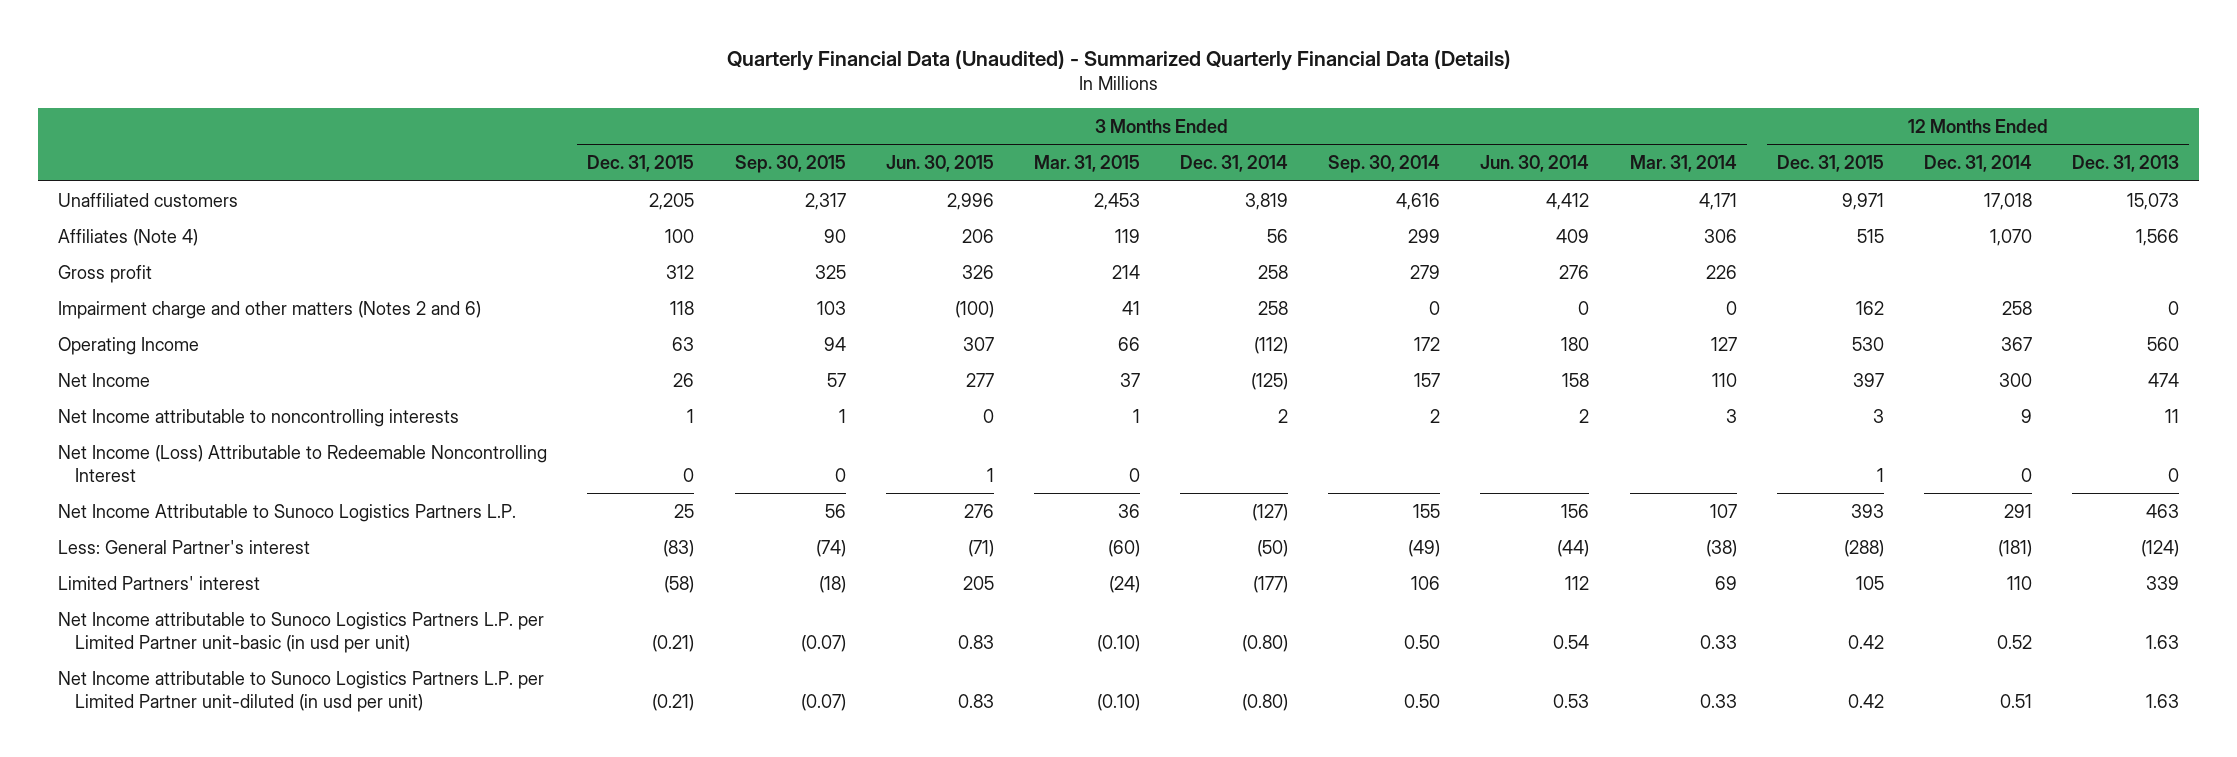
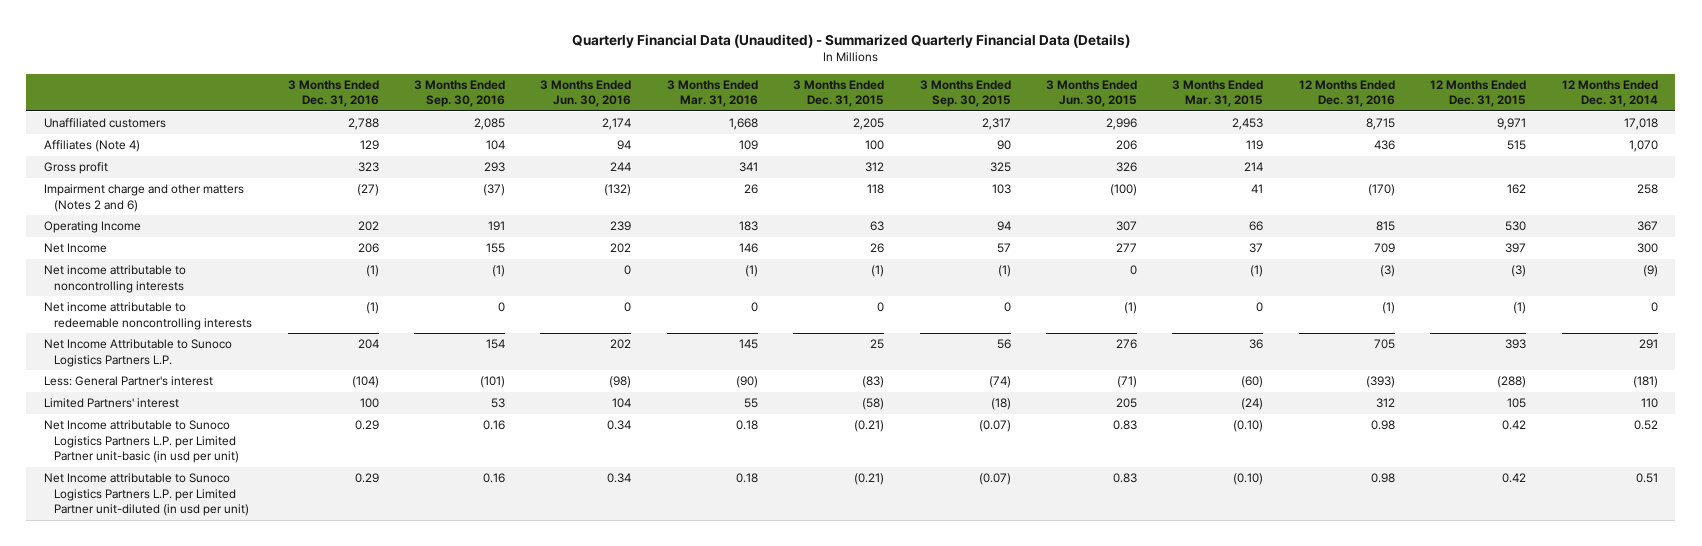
- | 3 Months Ended Dec. 31, 2015 | 3 Months Ended Sep. 30, 2015 | 3 Months Ended Jun. 30, 2015 | 3 Months Ended Mar. 31, 2015 | 3 Months Ended Dec. 31, 2014 | 3 Months Ended Sep. 30, 2014 | 3 Months Ended Jun. 30, 2014 | 3 Months Ended Mar. 31, 2014 | 12 Months Ended Dec. 31, 2015 | 12 Months Ended Dec. 31, 2014 | 12 Months Ended Dec. 31, 2013
+ | 3 Months Ended Dec. 31, 2016 | 3 Months Ended Sep. 30, 2016 | 3 Months Ended Jun. 30, 2016 | 3 Months Ended Mar. 31, 2016 | 3 Months Ended Dec. 31, 2015 | 3 Months Ended Sep. 30, 2015 | 3 Months Ended Jun. 30, 2015 | 3 Months Ended Mar. 31, 2015 | 12 Months Ended Dec. 31, 2016 | 12 Months Ended Dec. 31, 2015 | 12 Months Ended Dec. 31, 2014
- Net Income attributable to noncontrolling interests | 1 | 1 | 0 | 1 | 2 | 2 | 2 | 3 | 3 | 9 | 11
- Net Income (Loss) Attributable to Redeemable Noncontrolling Interest | 0 | 0 | 1 | 0 | | | | | 1 | 0 | 0
+ Net income attributable to noncontrolling interests | (1) | (1) | 0 | (1) | (1) | (1) | 0 | (1) | (3) | (3) | (9)
+ Net income attributable to redeemable noncontrolling interests | (1) | 0 | 0 | 0 | 0 | 0 | (1) | 0 | (1) | (1) | 0

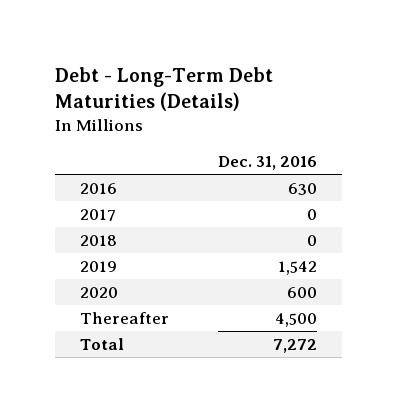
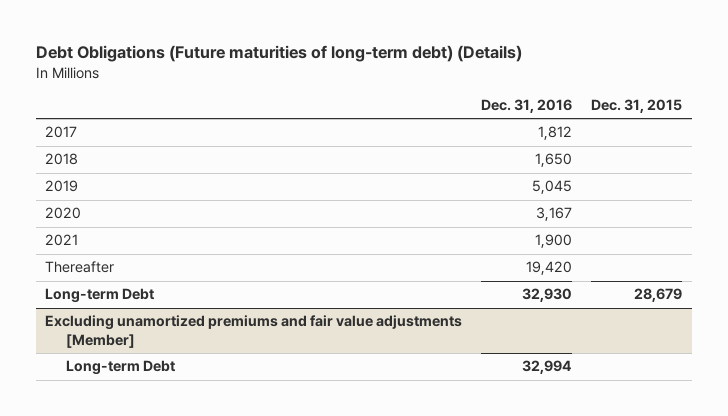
- Debt - Long-Term Debt Maturities (Details)
+ Debt Obligations (Future maturities of long-term debt) (Details)
- | Dec. 31, 2016
+ | Dec. 31, 2016 | Dec. 31, 2015
- 2016 | 630
- 2017 | 0
- 2018 | 0
- 2019 | 1,542
- 2020 | 600
- Thereafter | 4,500
- Total | 7,272
+ 2017 | 1,812 |
+ 2018 | 1,650 |
+ 2019 | 5,045 |
+ 2020 | 3,167 |
+ 2021 | 1,900 |
+ Thereafter | 19,420 |
+ Long-term Debt | 32,930 | 28,679
+ Excluding unamortized premiums and fair value adjustments [Member]
+ Long-term Debt | 32,994 |

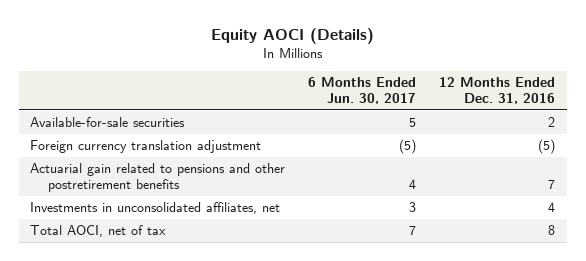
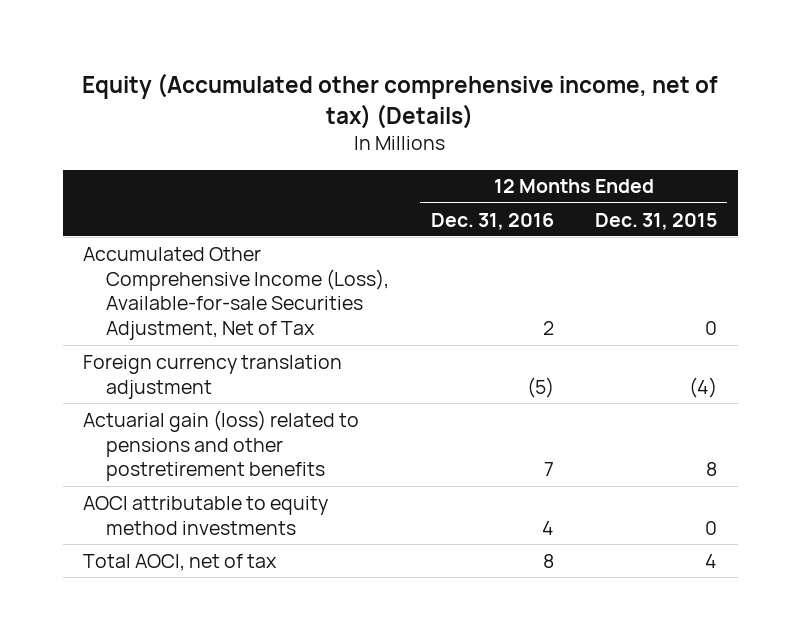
- Equity AOCI (Details)
+ Equity (Accumulated other comprehensive income, net of tax) (Details)
- | 6 Months Ended Jun. 30, 2017 | 12 Months Ended Dec. 31, 2016
+ | 12 Months Ended Dec. 31, 2016 | 12 Months Ended Dec. 31, 2015
- Available-for-sale securities | 5 | 2
+ Accumulated Other Comprehensive Income (Loss), Available-for-sale Securities Adjustment, Net of Tax | 2 | 0
- Actuarial gain related to pensions and other postretirement benefits | 4 | 7
- Investments in unconsolidated affiliates, net | 3 | 4
+ Actuarial gain (loss) related to pensions and other postretirement benefits | 7 | 8
+ AOCI attributable to equity method investments | 4 | 0

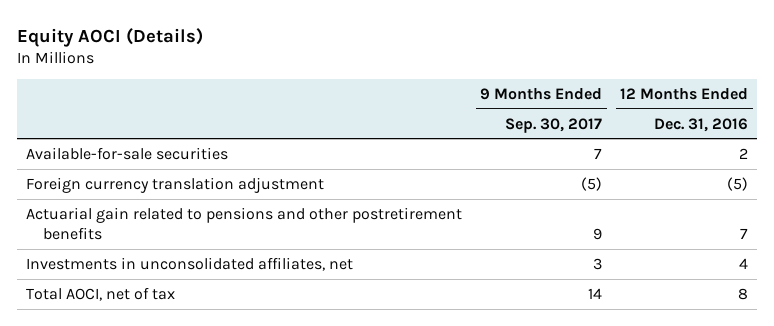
- Equity (Accumulated other comprehensive income, net of tax) (Details)
+ Equity AOCI (Details)
- | 12 Months Ended Dec. 31, 2016 | 12 Months Ended Dec. 31, 2015
+ | 9 Months Ended Sep. 30, 2017 | 12 Months Ended Dec. 31, 2016
- Accumulated Other Comprehensive Income (Loss), Available-for-sale Securities Adjustment, Net of Tax | 2 | 0
+ Available-for-sale securities | 7 | 2
- Actuarial gain (loss) related to pensions and other postretirement benefits | 7 | 8
- AOCI attributable to equity method investments | 4 | 0
+ Actuarial gain related to pensions and other postretirement benefits | 9 | 7
+ Investments in unconsolidated affiliates, net | 3 | 4

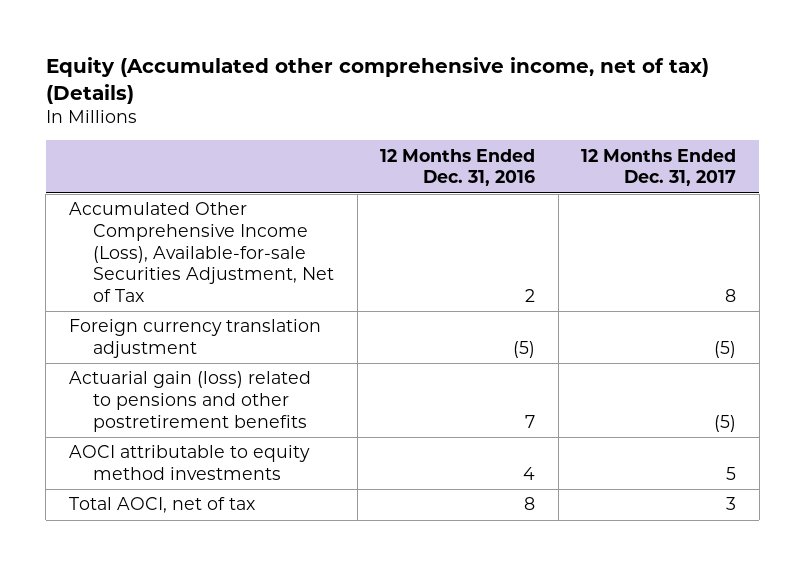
- Equity AOCI (Details)
+ Equity (Accumulated other comprehensive income, net of tax) (Details)
- | 9 Months Ended Sep. 30, 2017 | 12 Months Ended Dec. 31, 2016
+ | 12 Months Ended Dec. 31, 2016 | 12 Months Ended Dec. 31, 2017
- Available-for-sale securities | 7 | 2
+ Accumulated Other Comprehensive Income (Loss), Available-for-sale Securities Adjustment, Net of Tax | 2 | 8
- Actuarial gain related to pensions and other postretirement benefits | 9 | 7
- Investments in unconsolidated affiliates, net | 3 | 4
+ Actuarial gain (loss) related to pensions and other postretirement benefits | 7 | (5)
+ AOCI attributable to equity method investments | 4 | 5

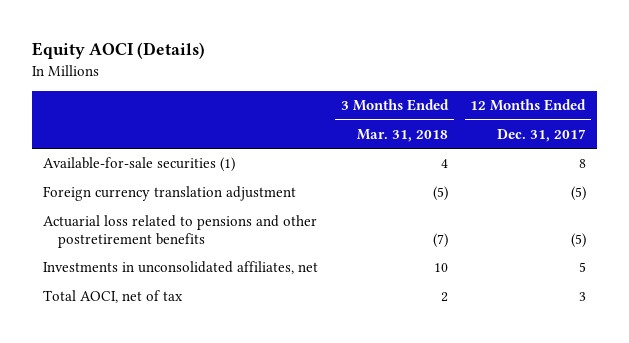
- Equity (Accumulated other comprehensive income, net of tax) (Details)
+ Equity AOCI (Details)
- | 12 Months Ended Dec. 31, 2016 | 12 Months Ended Dec. 31, 2017
+ | 3 Months Ended Mar. 31, 2018 | 12 Months Ended Dec. 31, 2017
- Accumulated Other Comprehensive Income (Loss), Available-for-sale Securities Adjustment, Net of Tax | 2 | 8
+ Available-for-sale securities (1) | 4 | 8
- Actuarial gain (loss) related to pensions and other postretirement benefits | 7 | (5)
- AOCI attributable to equity method investments | 4 | 5
+ Actuarial loss related to pensions and other postretirement benefits | (7) | (5)
+ Investments in unconsolidated affiliates, net | 10 | 5

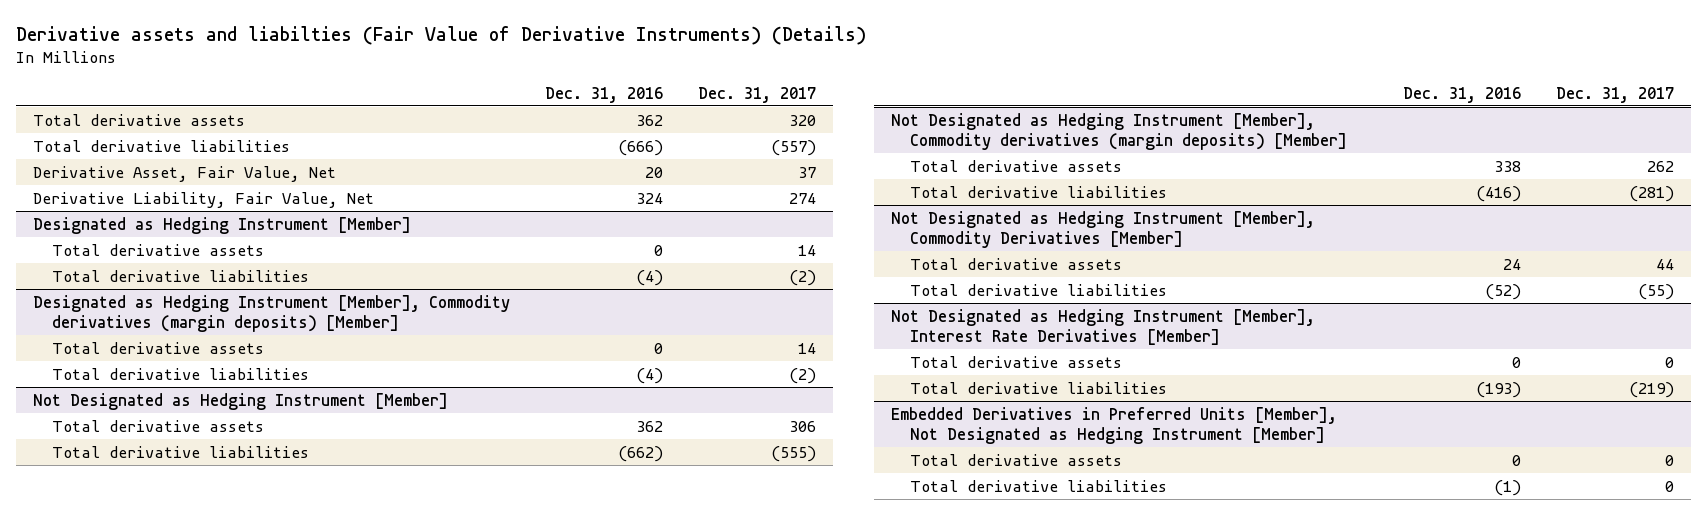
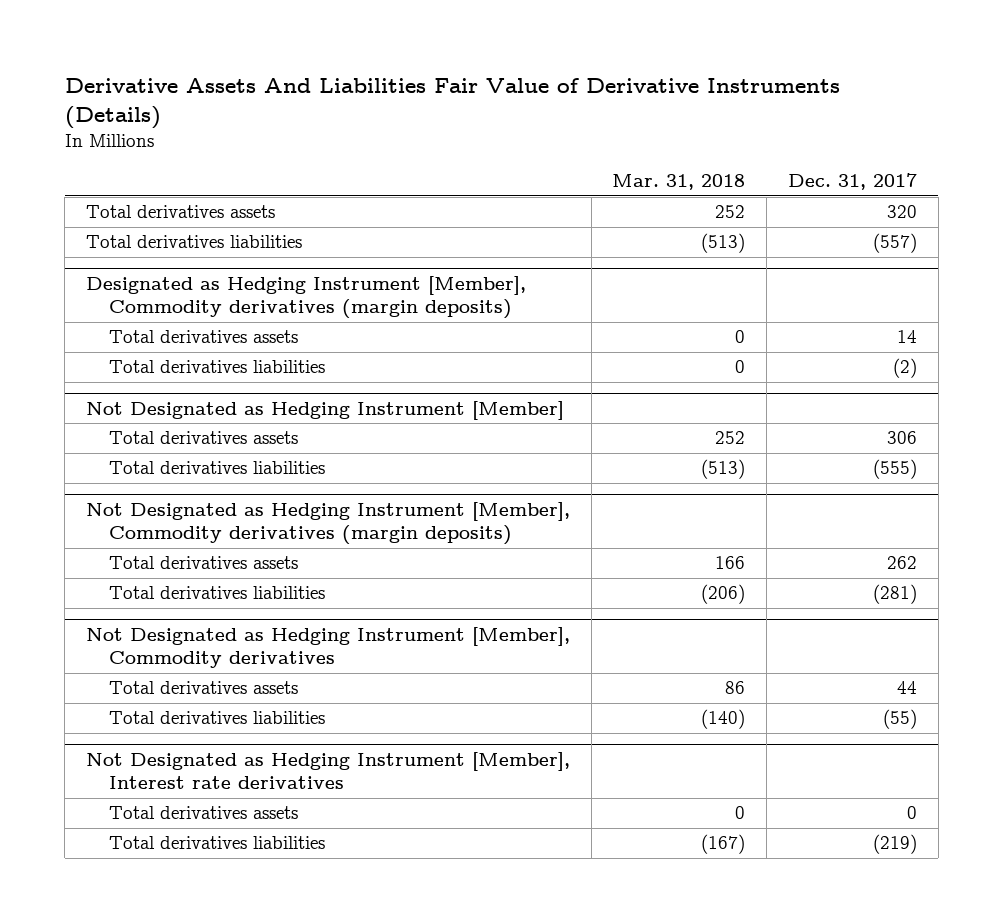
- Derivative assets and liabilties (Fair Value of Derivative Instruments) (Details)
+ Derivative Assets And Liabilities Fair Value of Derivative Instruments (Details)
- | Dec. 31, 2016 | Dec. 31, 2017
+ | Mar. 31, 2018 | Dec. 31, 2017
- Total derivative assets | 362 | 320
- Total derivative liabilities | (666) | (557)
- Derivative Asset, Fair Value, Net | 20 | 37
- Derivative Liability, Fair Value, Net | 324 | 274
- Designated as Hedging Instrument [Member]
- Total derivative assets | 0 | 14
- Total derivative liabilities | (4) | (2)
- Designated as Hedging Instrument [Member], Commodity derivatives (margin deposits) [Member]
- Total derivative assets | 0 | 14
- Total derivative liabilities | (4) | (2)
+ Total derivatives assets | 252 | 320
+ Total derivatives liabilities | (513) | (557)
+ Designated as Hedging Instrument [Member], Commodity derivatives (margin deposits)
+ Total derivatives assets | 0 | 14
+ Total derivatives liabilities | 0 | (2)
@ Not Designated as Hedging Instrument [Member]
- Total derivative assets | 362 | 306
- Total derivative liabilities | (662) | (555)
- Not Designated as Hedging Instrument [Member], Commodity derivatives (margin deposits) [Member]
- Total derivative assets | 338 | 262
- Total derivative liabilities | (416) | (281)
- Not Designated as Hedging Instrument [Member], Commodity Derivatives [Member]
- Total derivative assets | 24 | 44
- Total derivative liabilities | (52) | (55)
- Not Designated as Hedging Instrument [Member], Interest Rate Derivatives [Member]
- Total derivative assets | 0 | 0
- Total derivative liabilities | (193) | (219)
- Embedded Derivatives in Preferred Units [Member], Not Designated as Hedging Instrument [Member]
- Total derivative assets | 0 | 0
- Total derivative liabilities | (1) | 0
@ Not Designated as Hedging Instrument [Member]
+ Total derivatives assets | 252 | 306
+ Total derivatives liabilities | (513) | (555)
+ Not Designated as Hedging Instrument [Member], Commodity derivatives (margin deposits)
+ Total derivatives assets | 166 | 262
+ Total derivatives liabilities | (206) | (281)
+ Not Designated as Hedging Instrument [Member], Commodity derivatives
+ Total derivatives assets | 86 | 44
+ Total derivatives liabilities | (140) | (55)
+ Not Designated as Hedging Instrument [Member], Interest rate derivatives
+ Total derivatives assets | 0 | 0
+ Total derivatives liabilities | (167) | (219)

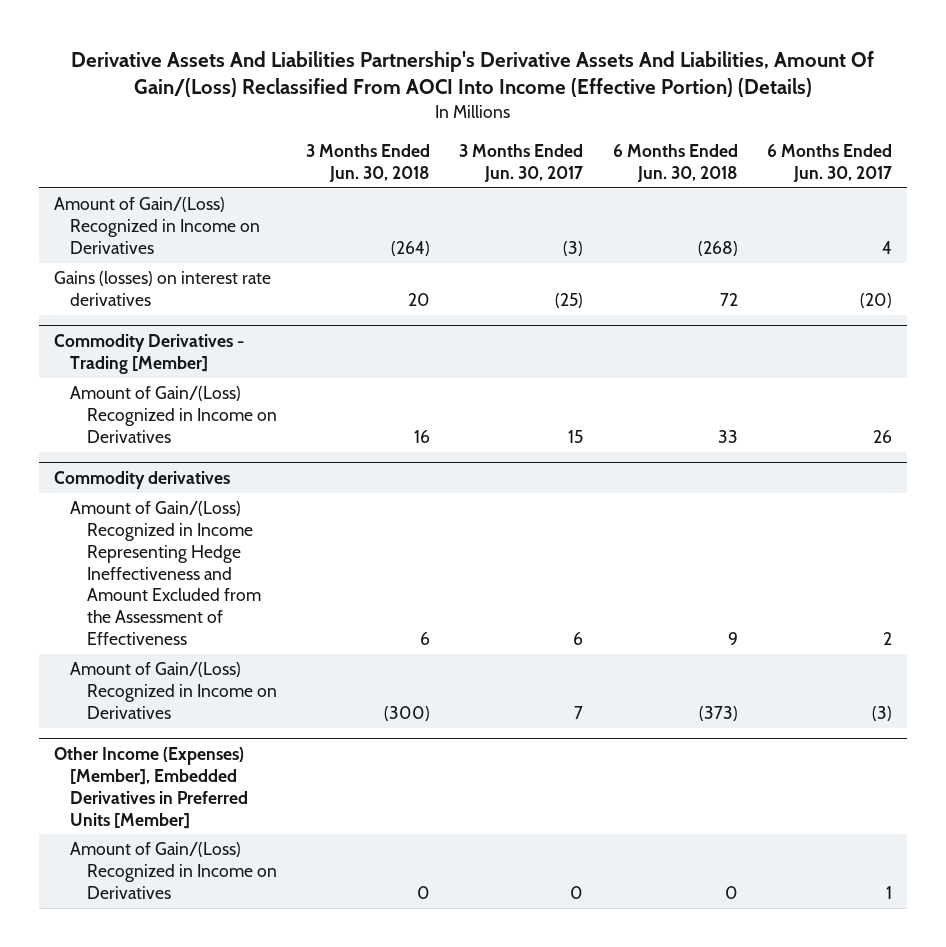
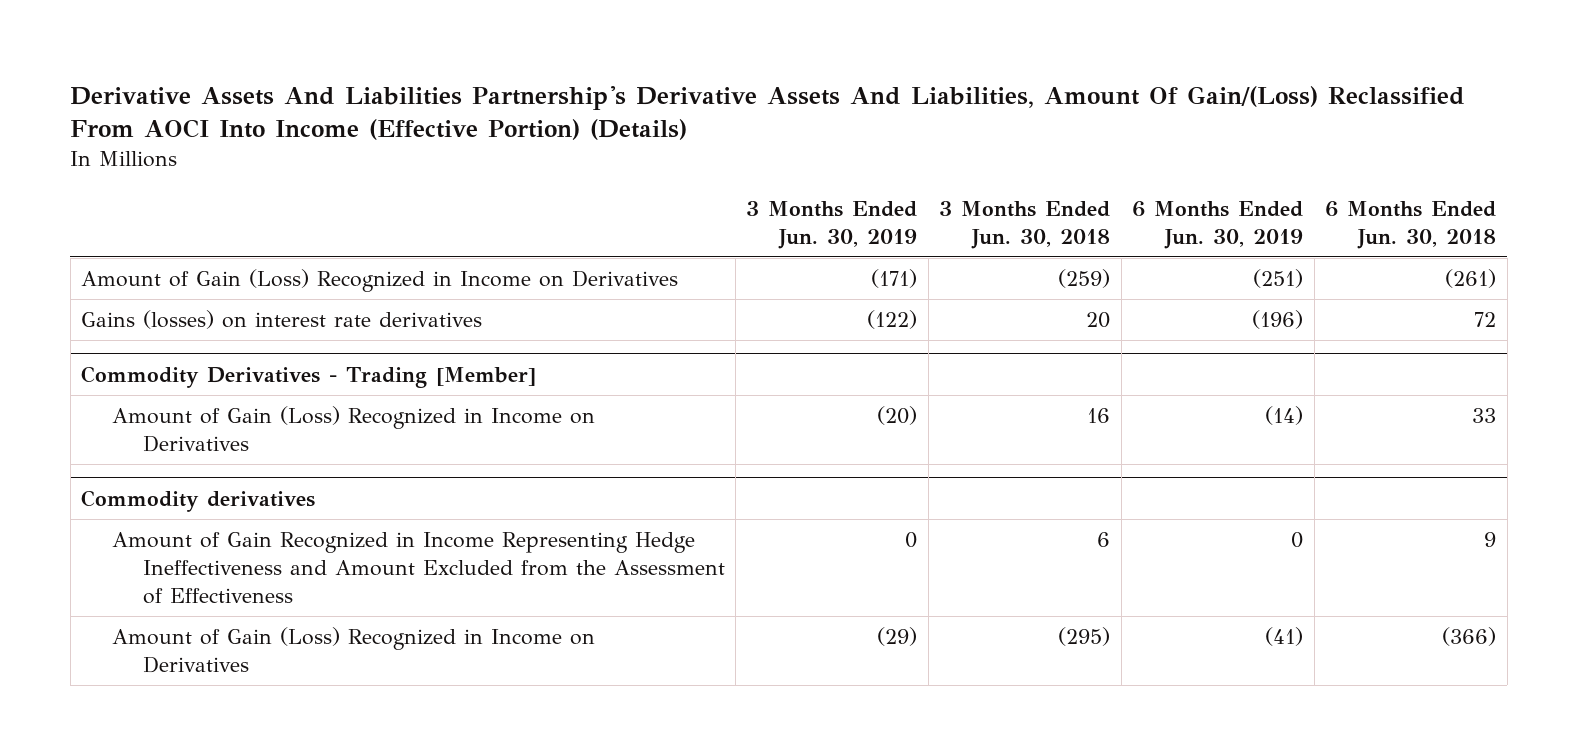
- | 3 Months Ended Jun. 30, 2018 | 3 Months Ended Jun. 30, 2017 | 6 Months Ended Jun. 30, 2018 | 6 Months Ended Jun. 30, 2017
+ | 3 Months Ended Jun. 30, 2019 | 3 Months Ended Jun. 30, 2018 | 6 Months Ended Jun. 30, 2019 | 6 Months Ended Jun. 30, 2018
- Amount of Gain/(Loss) Recognized in Income on Derivatives | (264) | (3) | (268) | 4
+ Amount of Gain (Loss) Recognized in Income on Derivatives | (171) | (259) | (251) | (261)
@ Commodity Derivatives - Trading [Member]
- Amount of Gain/(Loss) Recognized in Income on Derivatives | 16 | 15 | 33 | 26
+ Amount of Gain (Loss) Recognized in Income on Derivatives | (20) | 16 | (14) | 33
@ Commodity derivatives
- Amount of Gain/(Loss) Recognized in Income Representing Hedge Ineffectiveness and Amount Excluded from the Assessment of Effectiveness | 6 | 6 | 9 | 2
- Amount of Gain/(Loss) Recognized in Income on Derivatives | (300) | 7 | (373) | (3)
- Other Income (Expenses) [Member], Embedded Derivatives in Preferred Units [Member]
- Amount of Gain/(Loss) Recognized in Income on Derivatives | 0 | 0 | 0 | 1
@ Commodity derivatives
+ Amount of Gain Recognized in Income Representing Hedge Ineffectiveness and Amount Excluded from the Assessment of Effectiveness | 0 | 6 | 0 | 9
+ Amount of Gain (Loss) Recognized in Income on Derivatives | (29) | (295) | (41) | (366)

